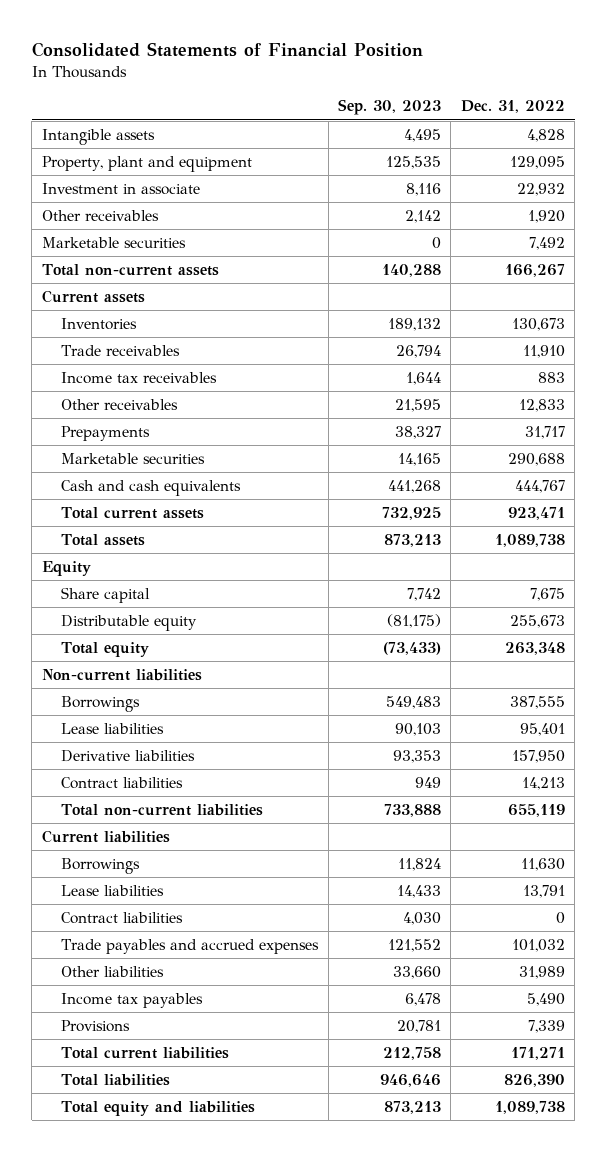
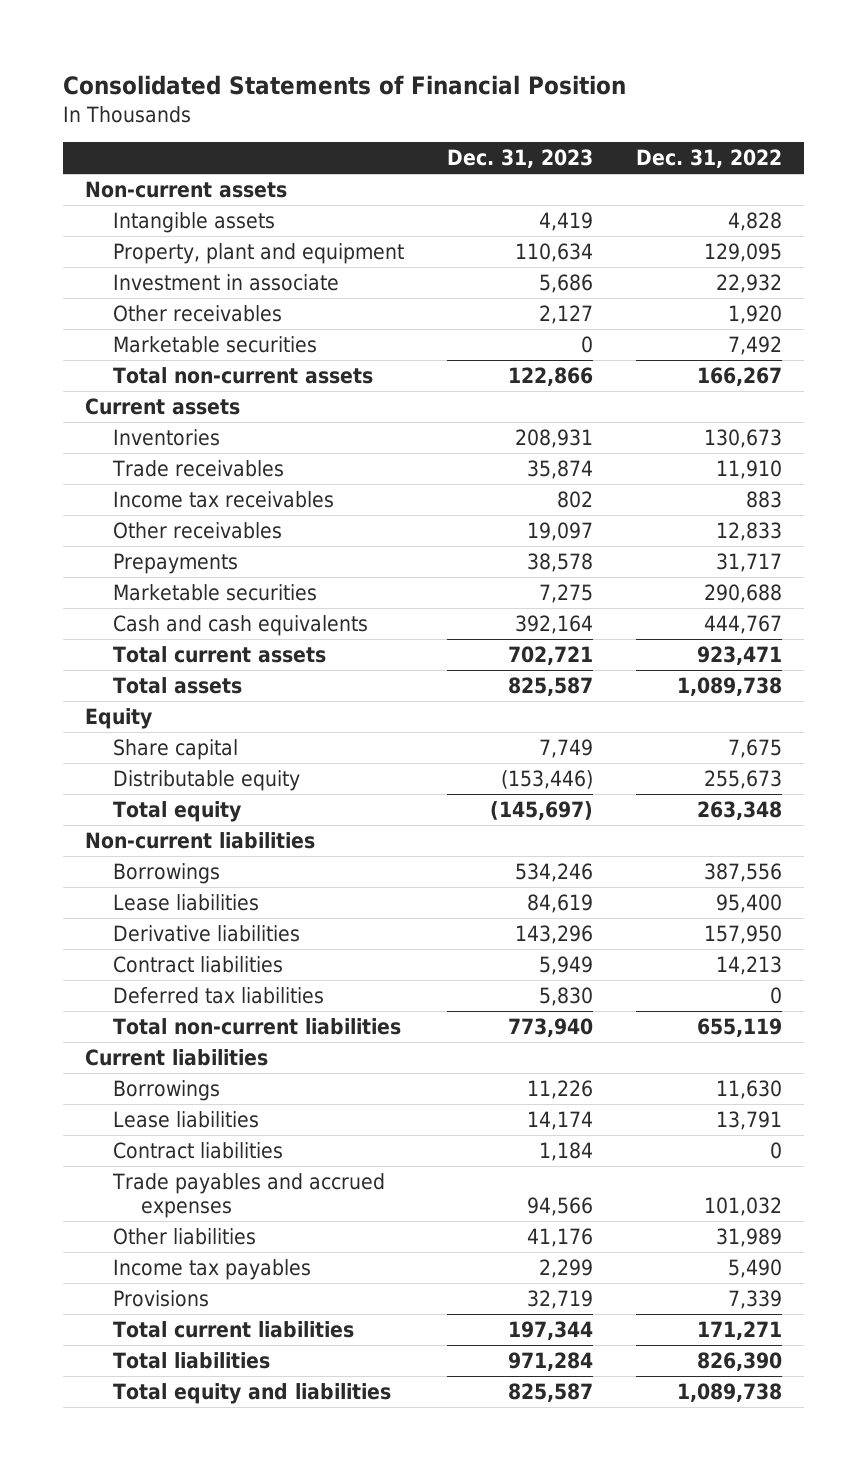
- | Sep. 30, 2023 | Dec. 31, 2022
+ | Dec. 31, 2023 | Dec. 31, 2022
+ Non-current assets
- Borrowings | 549,483 | 387,555
- Lease liabilities | 90,103 | 95,401
+ Borrowings | 534,246 | 387,556
+ Lease liabilities | 84,619 | 95,400
+ Deferred tax liabilities | 5,830 | 0

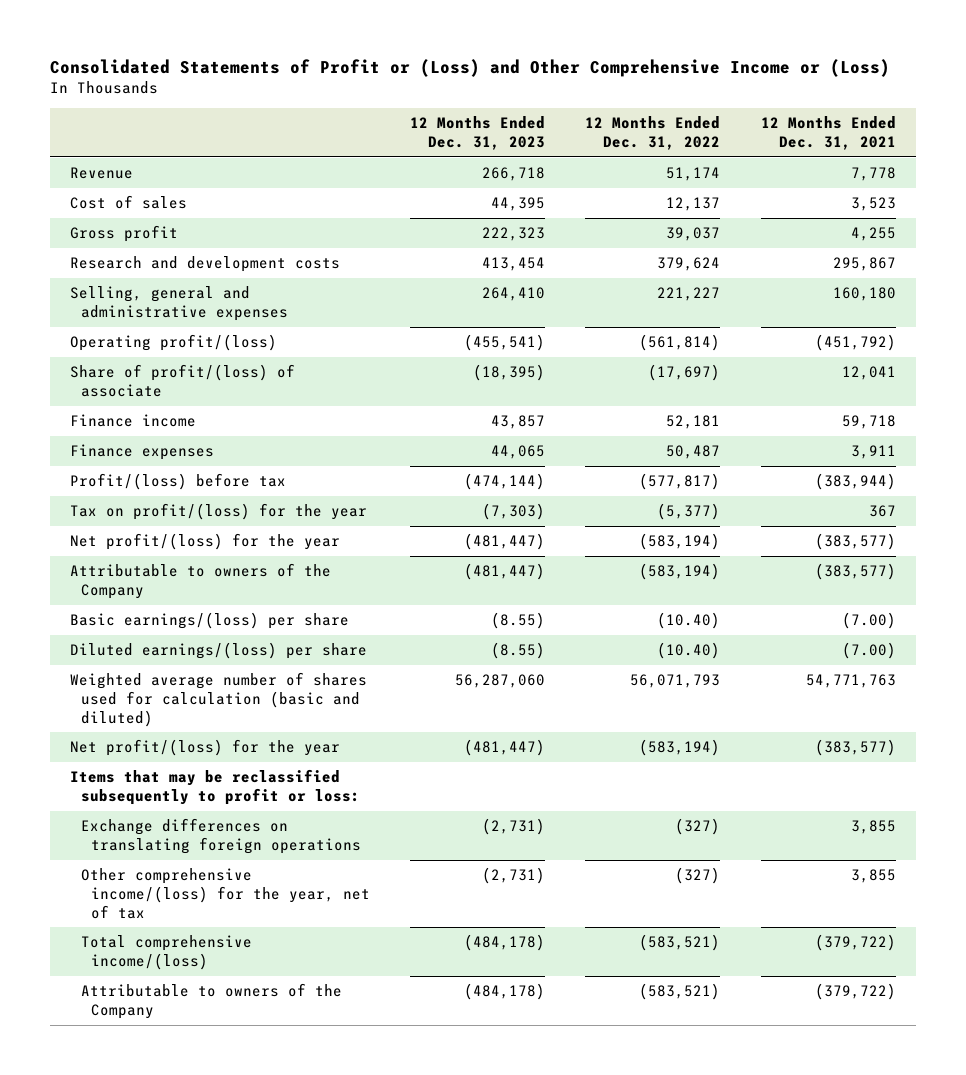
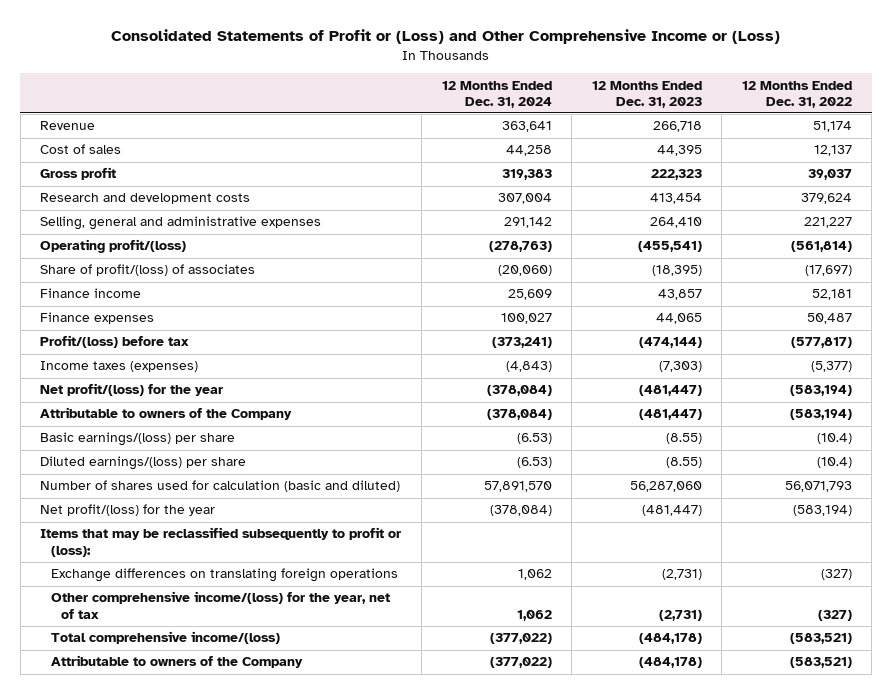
- | 12 Months Ended Dec. 31, 2023 | 12 Months Ended Dec. 31, 2022 | 12 Months Ended Dec. 31, 2021
+ | 12 Months Ended Dec. 31, 2024 | 12 Months Ended Dec. 31, 2023 | 12 Months Ended Dec. 31, 2022
- Share of profit/(loss) of associate | (18,395) | (17,697) | 12,041
+ Share of profit/(loss) of associates | (20,060) | (18,395) | (17,697)
- Tax on profit/(loss) for the year | (7,303) | (5,377) | 367
+ Income taxes (expenses) | (4,843) | (7,303) | (5,377)
- Basic earnings/(loss) per share | (8.55) | (10.40) | (7.00)
- Diluted earnings/(loss) per share | (8.55) | (10.40) | (7.00)
- Weighted average number of shares used for calculation (basic and diluted) | 56,287,060 | 56,071,793 | 54,771,763
+ Basic earnings/(loss) per share | (6.53) | (8.55) | (10.4)
+ Diluted earnings/(loss) per share | (6.53) | (8.55) | (10.4)
+ Number of shares used for calculation (basic and diluted) | 57,891,570 | 56,287,060 | 56,071,793
- Items that may be reclassified subsequently to profit or loss:
+ Items that may be reclassified subsequently to profit or (loss):

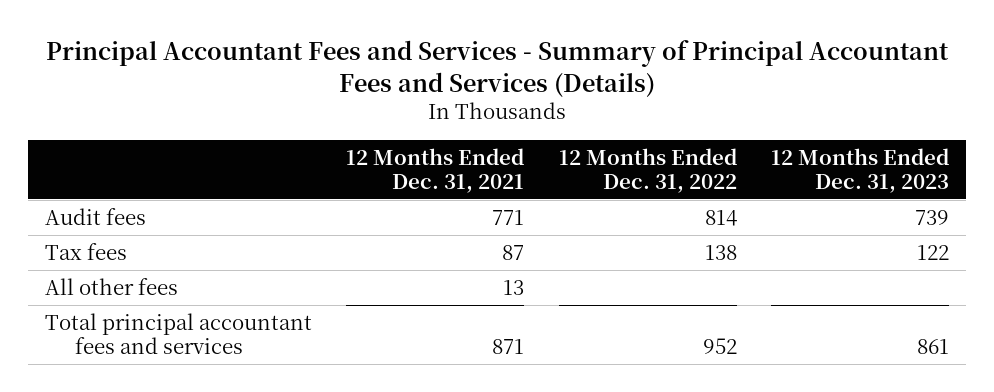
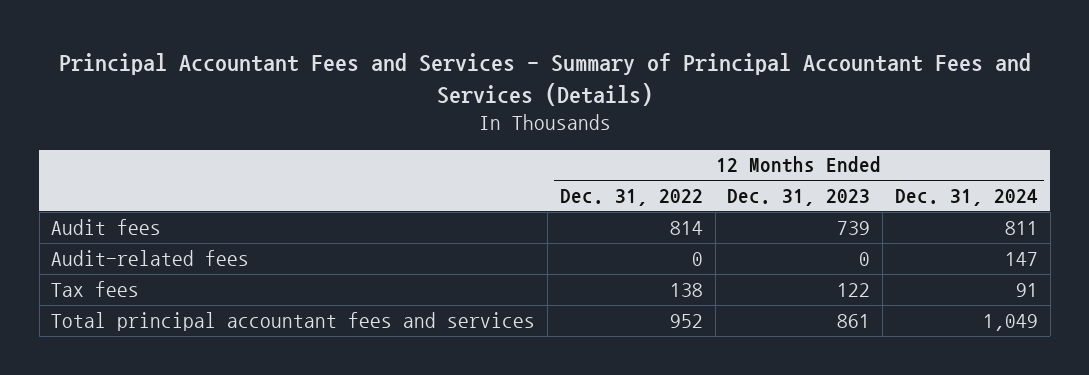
- | 12 Months Ended Dec. 31, 2021 | 12 Months Ended Dec. 31, 2022 | 12 Months Ended Dec. 31, 2023
+ | 12 Months Ended Dec. 31, 2022 | 12 Months Ended Dec. 31, 2023 | 12 Months Ended Dec. 31, 2024
+ Audit-related fees | 0 | 0 | 147
- All other fees | 13 | |

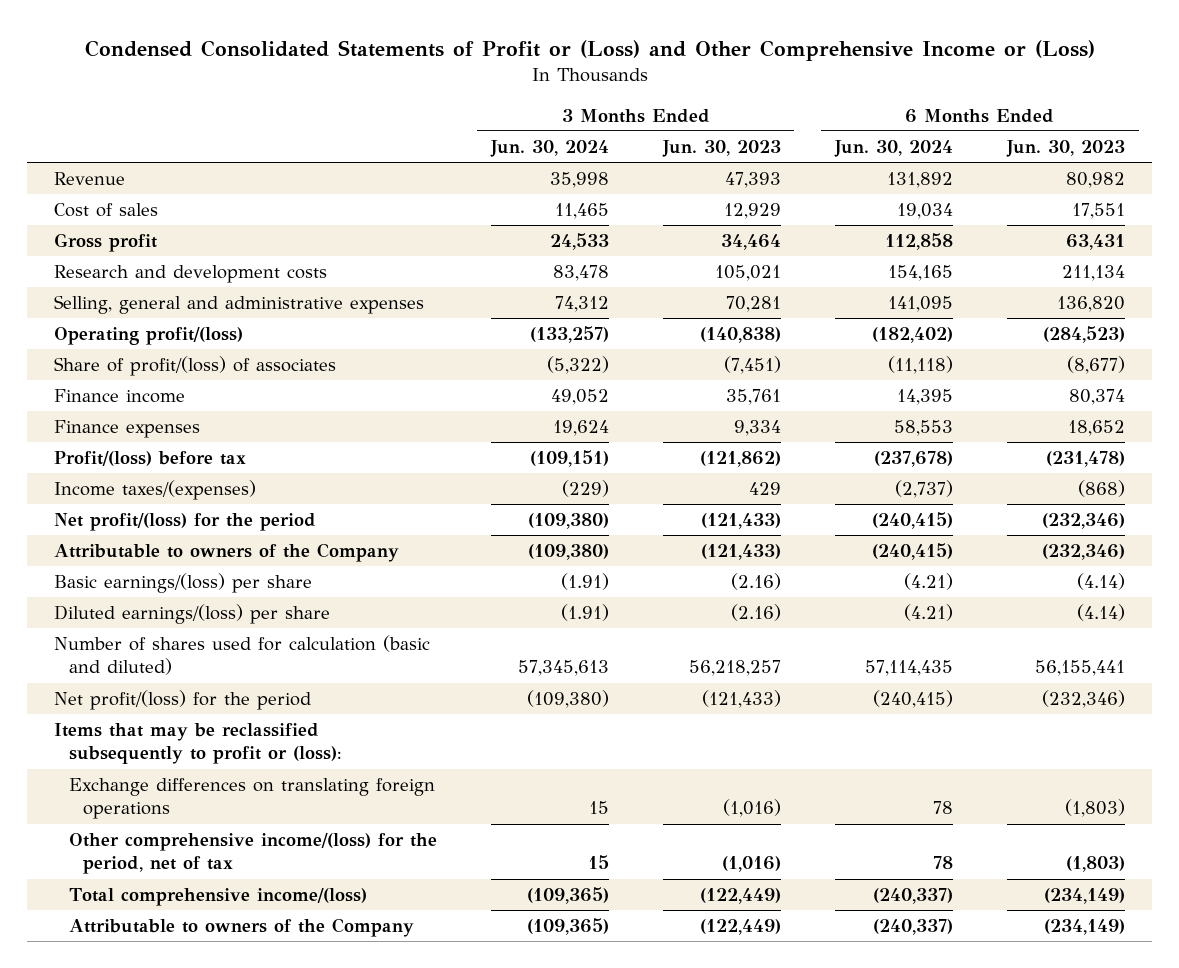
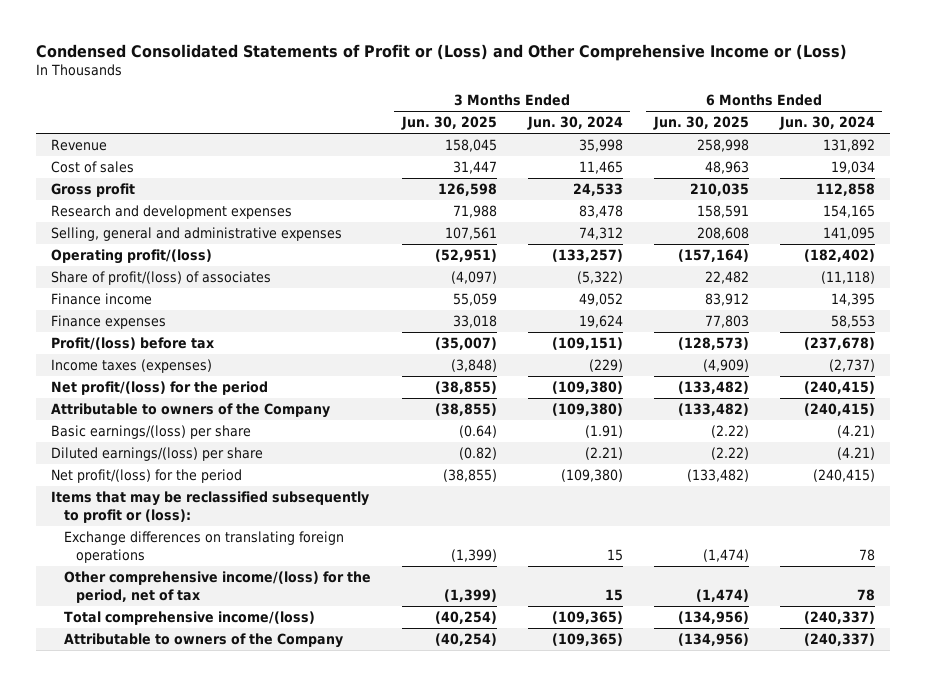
- | 3 Months Ended Jun. 30, 2024 | 3 Months Ended Jun. 30, 2023 | 6 Months Ended Jun. 30, 2024 | 6 Months Ended Jun. 30, 2023
+ | 3 Months Ended Jun. 30, 2025 | 3 Months Ended Jun. 30, 2024 | 6 Months Ended Jun. 30, 2025 | 6 Months Ended Jun. 30, 2024
- Research and development costs | 83,478 | 105,021 | 154,165 | 211,134
+ Research and development expenses | 71,988 | 83,478 | 158,591 | 154,165
- Income taxes/(expenses) | (229) | 429 | (2,737) | (868)
+ Income taxes (expenses) | (3,848) | (229) | (4,909) | (2,737)
- Diluted earnings/(loss) per share | (1.91) | (2.16) | (4.21) | (4.14)
- Number of shares used for calculation (basic and diluted) | 57,345,613 | 56,218,257 | 57,114,435 | 56,155,441
+ Diluted earnings/(loss) per share | (0.82) | (2.21) | (2.22) | (4.21)

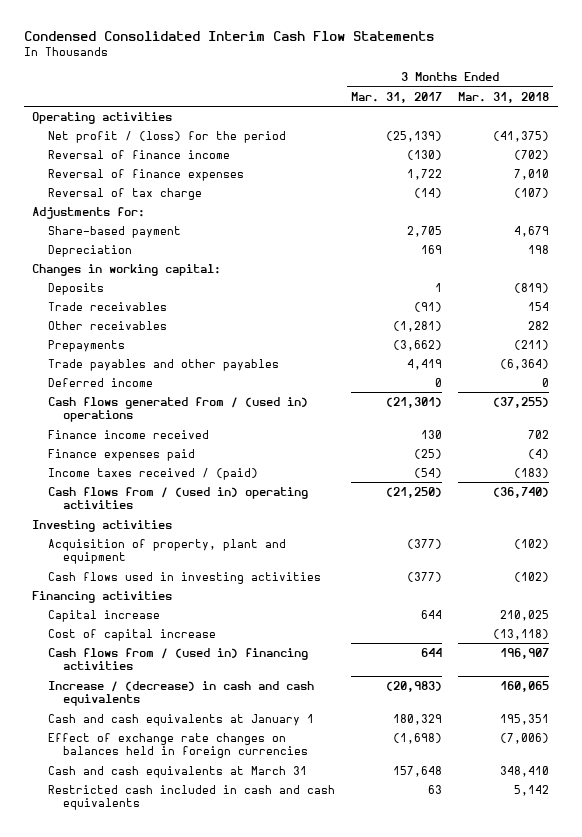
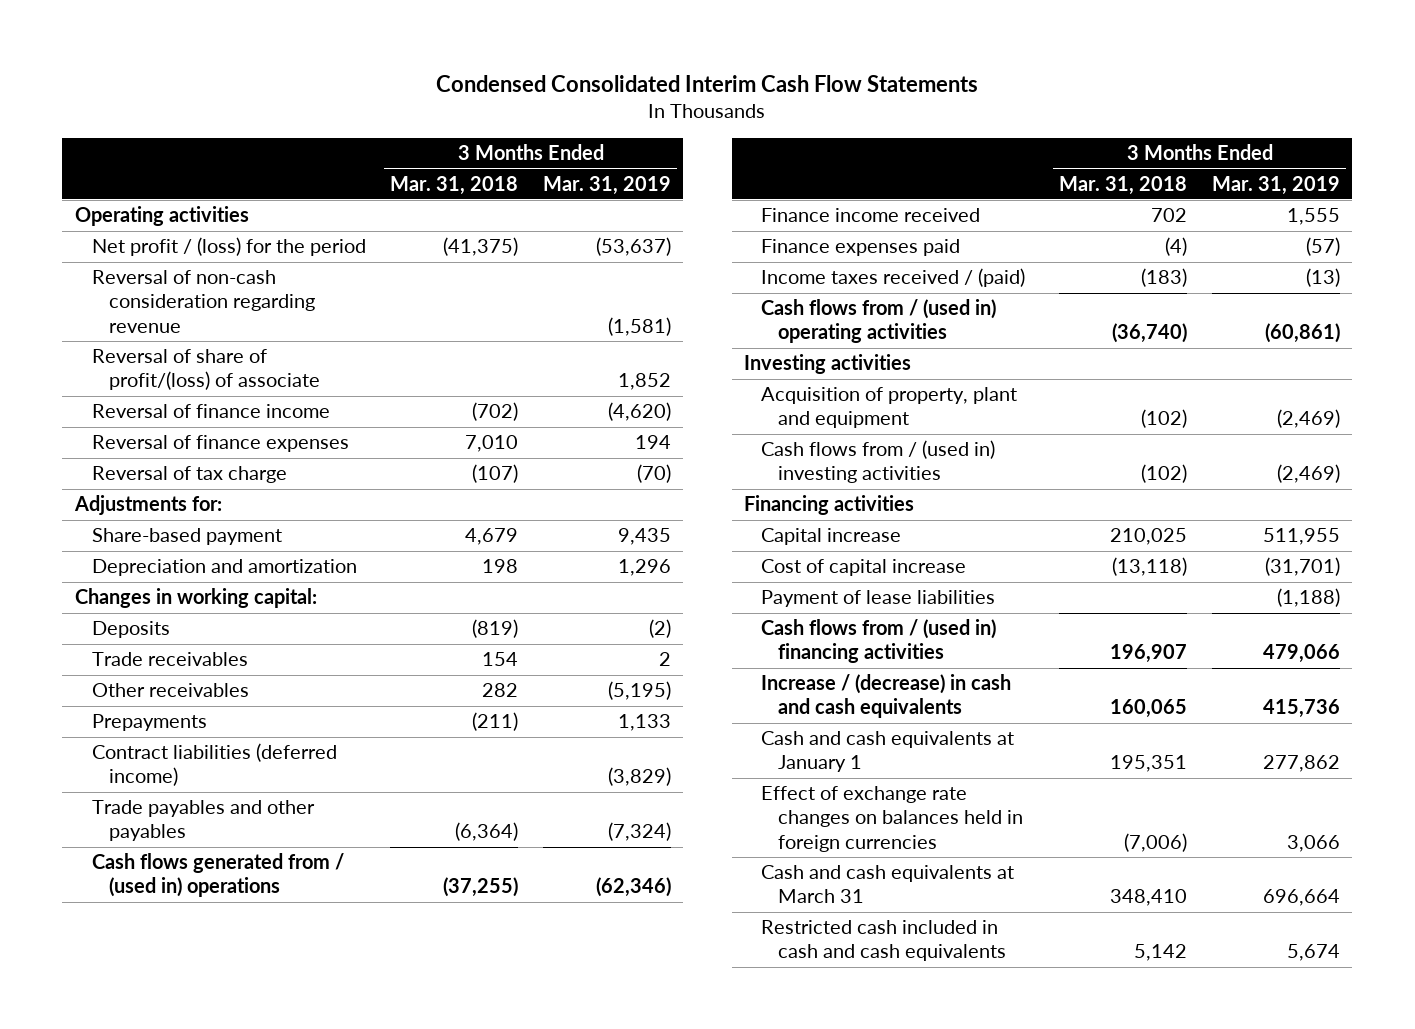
- | 3 Months Ended Mar. 31, 2017 | 3 Months Ended Mar. 31, 2018
+ | 3 Months Ended Mar. 31, 2018 | 3 Months Ended Mar. 31, 2019
+ Reversal of non-cash consideration regarding revenue | | (1,581)
+ Reversal of share of profit/(loss) of associate | | 1,852
- Depreciation | 169 | 198
+ Depreciation and amortization | 198 | 1,296
+ Contract liabilities (deferred income) | | (3,829)
- Deferred income | 0 | 0
- Cash flows used in investing activities | (377) | (102)
+ Cash flows from / (used in) investing activities | (102) | (2,469)
+ Payment of lease liabilities | | (1,188)

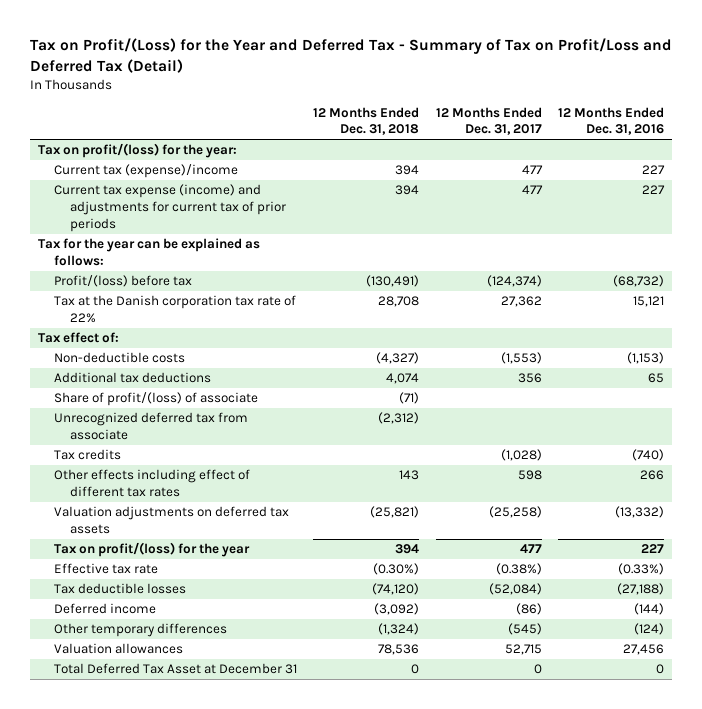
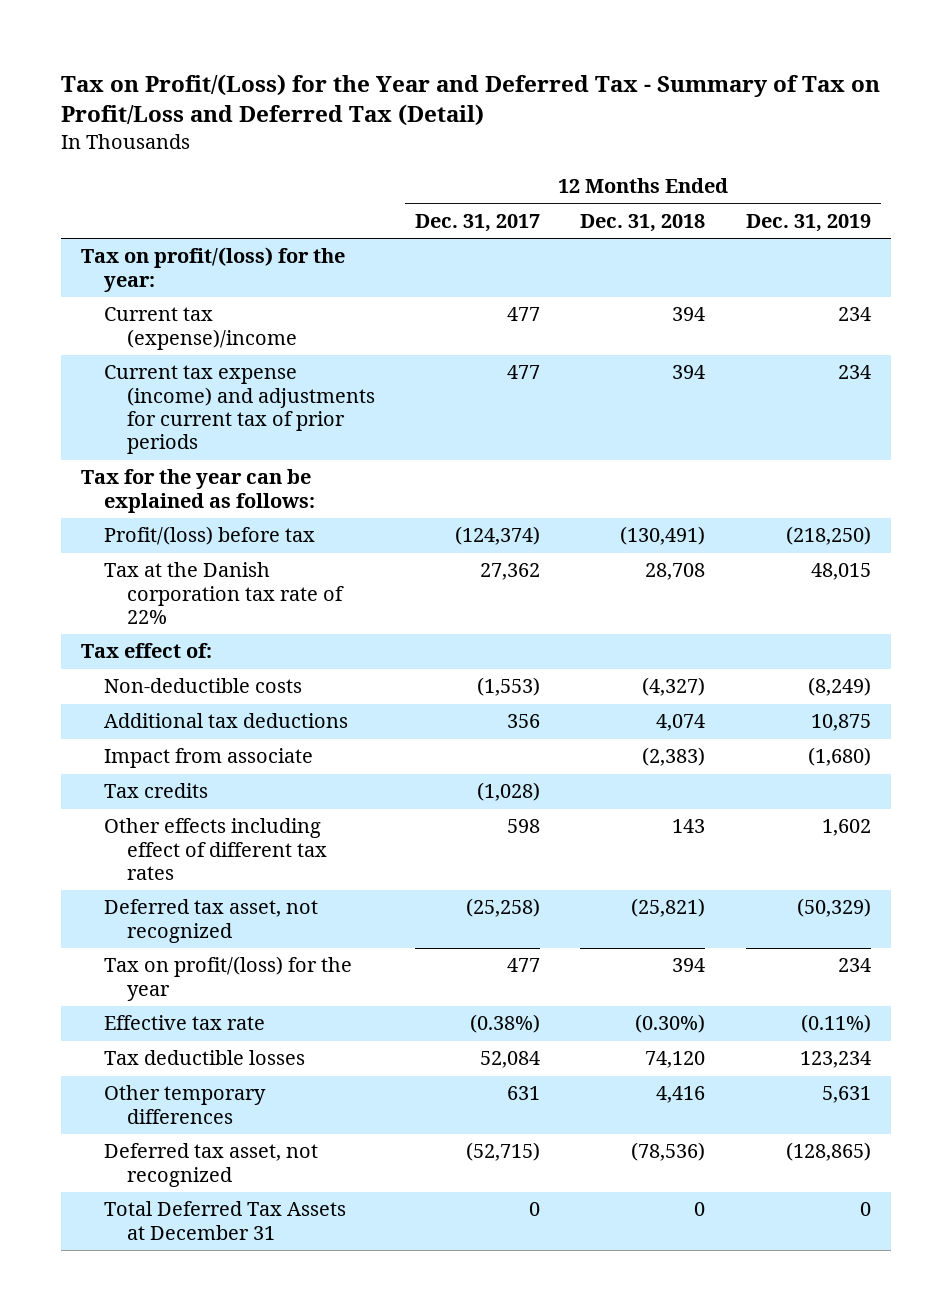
- | 12 Months Ended Dec. 31, 2018 | 12 Months Ended Dec. 31, 2017 | 12 Months Ended Dec. 31, 2016
+ | 12 Months Ended Dec. 31, 2017 | 12 Months Ended Dec. 31, 2018 | 12 Months Ended Dec. 31, 2019
- Share of profit/(loss) of associate | (71) | |
- Unrecognized deferred tax from associate | (2,312) | |
+ Impact from associate | | (2,383) | (1,680)
- Valuation adjustments on deferred tax assets | (25,821) | (25,258) | (13,332)
+ Deferred tax asset, not recognized | (25,258) | (25,821) | (50,329)
- Tax deductible losses | (74,120) | (52,084) | (27,188)
- Deferred income | (3,092) | (86) | (144)
- Other temporary differences | (1,324) | (545) | (124)
- Valuation allowances | 78,536 | 52,715 | 27,456
- Total Deferred Tax Asset at December 31 | 0 | 0 | 0
+ Tax deductible losses | 52,084 | 74,120 | 123,234
+ Other temporary differences | 631 | 4,416 | 5,631
+ Deferred tax asset, not recognized | (52,715) | (78,536) | (128,865)
+ Total Deferred Tax Assets at December 31 | 0 | 0 | 0

